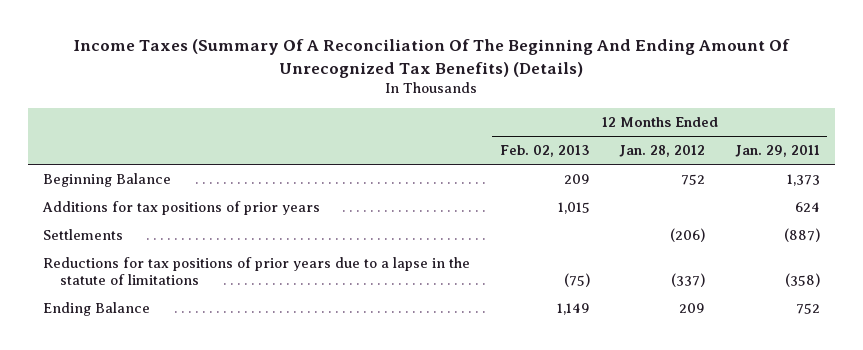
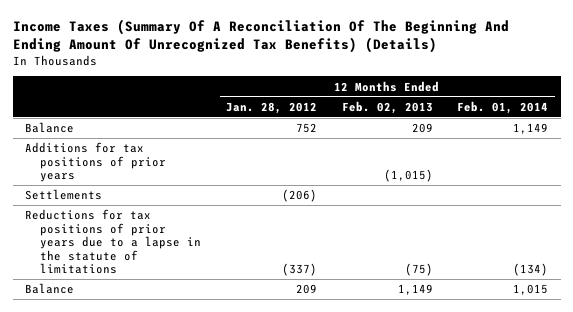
- | 12 Months Ended Feb. 02, 2013 | 12 Months Ended Jan. 28, 2012 | 12 Months Ended Jan. 29, 2011
+ | 12 Months Ended Jan. 28, 2012 | 12 Months Ended Feb. 02, 2013 | 12 Months Ended Feb. 01, 2014
- Beginning Balance | 209 | 752 | 1,373
- Additions for tax positions of prior years | 1,015 | | 624
+ Balance | 752 | 209 | 1,149
+ Additions for tax positions of prior years | | (1,015) |
- Ending Balance | 1,149 | 209 | 752
+ Balance | 209 | 1,149 | 1,015

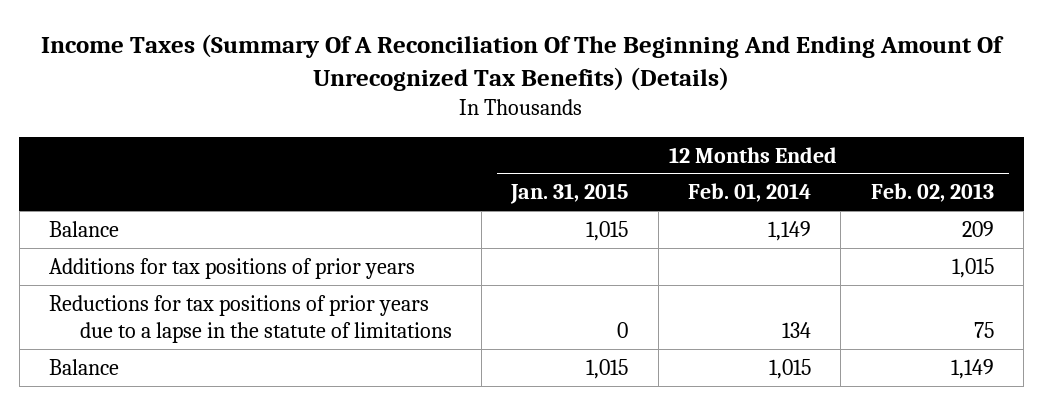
- | 12 Months Ended Jan. 28, 2012 | 12 Months Ended Feb. 02, 2013 | 12 Months Ended Feb. 01, 2014
+ | 12 Months Ended Jan. 31, 2015 | 12 Months Ended Feb. 01, 2014 | 12 Months Ended Feb. 02, 2013
- Additions for tax positions of prior years | | (1,015) |
- Settlements | (206) | |
- Reductions for tax positions of prior years due to a lapse in the statute of limitations | (337) | (75) | (134)
+ Additions for tax positions of prior years | | | 1,015
+ Reductions for tax positions of prior years due to a lapse in the statute of limitations | 0 | 134 | 75

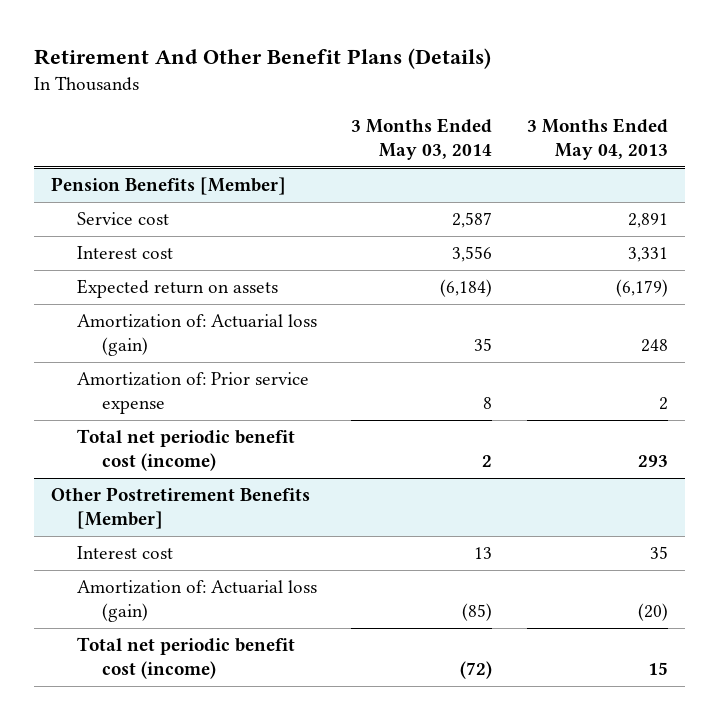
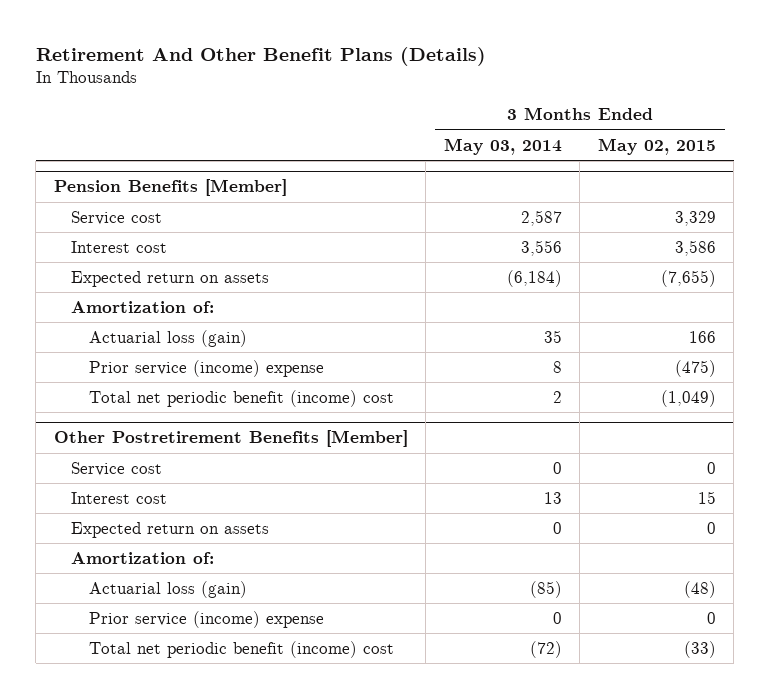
- | 3 Months Ended May 03, 2014 | 3 Months Ended May 04, 2013
+ | 3 Months Ended May 03, 2014 | 3 Months Ended May 02, 2015
@ Pension Benefits [Member]
- Amortization of: Actuarial loss (gain) | 35 | 248
- Amortization of: Prior service expense | 8 | 2
- Total net periodic benefit cost (income) | 2 | 293
+ Amortization of:
+ Actuarial loss (gain) | 35 | 166
+ Prior service (income) expense | 8 | (475)
+ Total net periodic benefit (income) cost | 2 | (1,049)
@ Other Postretirement Benefits [Member]
+ Service cost | 0 | 0
- Amortization of: Actuarial loss (gain) | (85) | (20)
- Total net periodic benefit cost (income) | (72) | 15
+ Expected return on assets | 0 | 0
+ Amortization of:
+ Actuarial loss (gain) | (85) | (48)
+ Prior service (income) expense | 0 | 0
+ Total net periodic benefit (income) cost | (72) | (33)

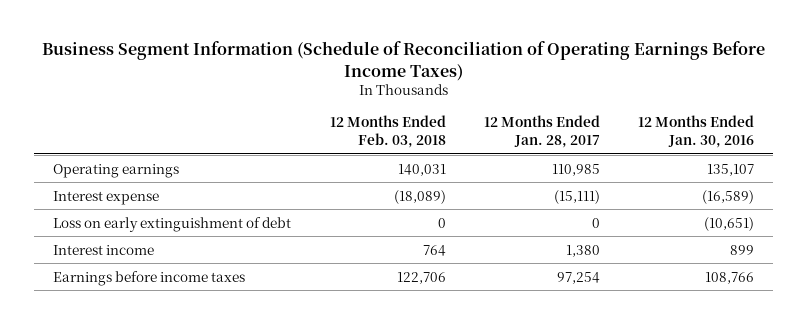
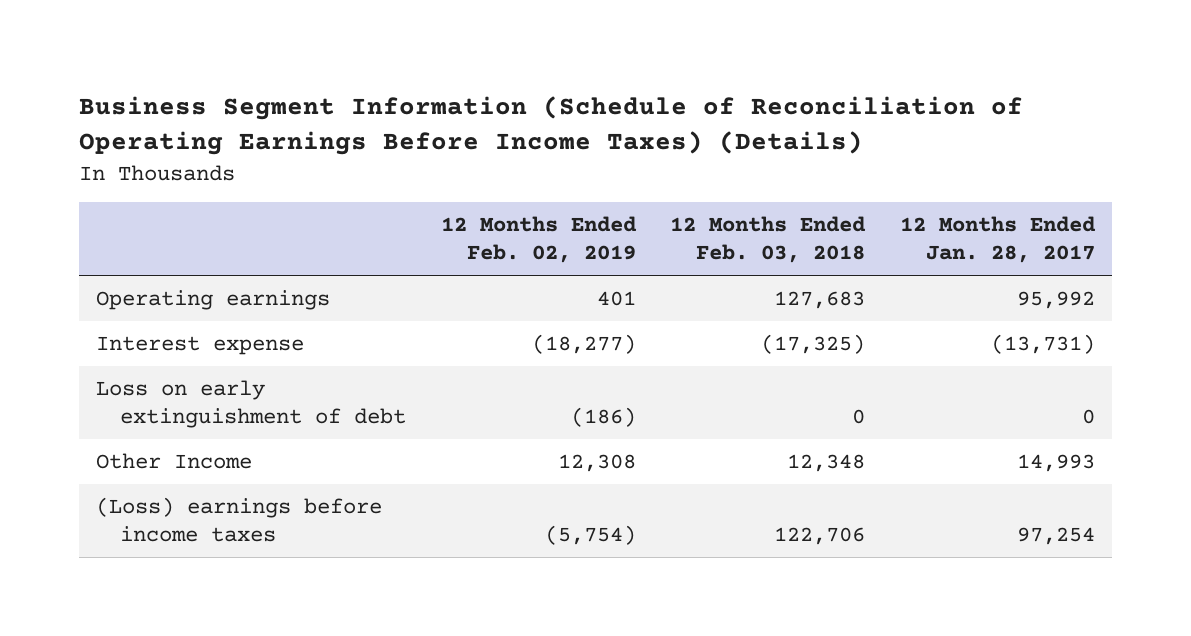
- Business Segment Information (Schedule of Reconciliation of Operating Earnings Before Income Taxes)
+ Business Segment Information (Schedule of Reconciliation of Operating Earnings Before Income Taxes) (Details)
- | 12 Months Ended Feb. 03, 2018 | 12 Months Ended Jan. 28, 2017 | 12 Months Ended Jan. 30, 2016
+ | 12 Months Ended Feb. 02, 2019 | 12 Months Ended Feb. 03, 2018 | 12 Months Ended Jan. 28, 2017
- Operating earnings | 140,031 | 110,985 | 135,107
- Interest expense | (18,089) | (15,111) | (16,589)
+ Operating earnings | 401 | 127,683 | 95,992
+ Interest expense | (18,277) | (17,325) | (13,731)
- Interest income | 764 | 1,380 | 899
- Earnings before income taxes | 122,706 | 97,254 | 108,766
+ Other Income | 12,308 | 12,348 | 14,993
+ (Loss) earnings before income taxes | (5,754) | 122,706 | 97,254

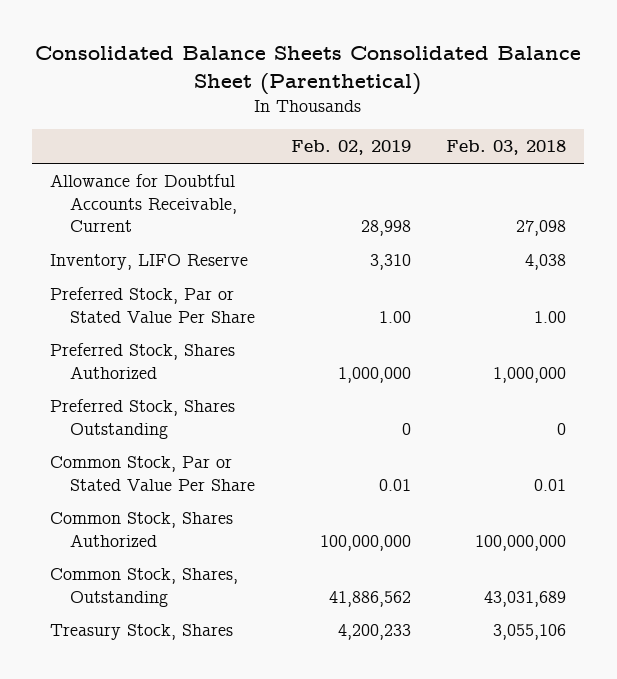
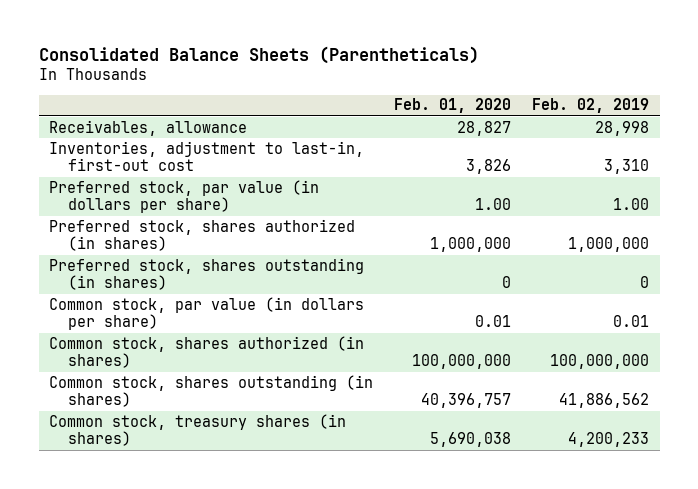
- Consolidated Balance Sheets Consolidated Balance Sheet (Parenthetical)
+ Consolidated Balance Sheets (Parentheticals)
- | Feb. 02, 2019 | Feb. 03, 2018
+ | Feb. 01, 2020 | Feb. 02, 2019
- Allowance for Doubtful Accounts Receivable, Current | 28,998 | 27,098
- Inventory, LIFO Reserve | 3,310 | 4,038
- Preferred Stock, Par or Stated Value Per Share | 1.00 | 1.00
- Preferred Stock, Shares Authorized | 1,000,000 | 1,000,000
- Preferred Stock, Shares Outstanding | 0 | 0
- Common Stock, Par or Stated Value Per Share | 0.01 | 0.01
- Common Stock, Shares Authorized | 100,000,000 | 100,000,000
- Common Stock, Shares, Outstanding | 41,886,562 | 43,031,689
- Treasury Stock, Shares | 4,200,233 | 3,055,106
+ Receivables, allowance | 28,827 | 28,998
+ Inventories, adjustment to last-in, first-out cost | 3,826 | 3,310
+ Preferred stock, par value (in dollars per share) | 1.00 | 1.00
+ Preferred stock, shares authorized (in shares) | 1,000,000 | 1,000,000
+ Preferred stock, shares outstanding (in shares) | 0 | 0
+ Common stock, par value (in dollars per share) | 0.01 | 0.01
+ Common stock, shares authorized (in shares) | 100,000,000 | 100,000,000
+ Common stock, shares outstanding (in shares) | 40,396,757 | 41,886,562
+ Common stock, treasury shares (in shares) | 5,690,038 | 4,200,233

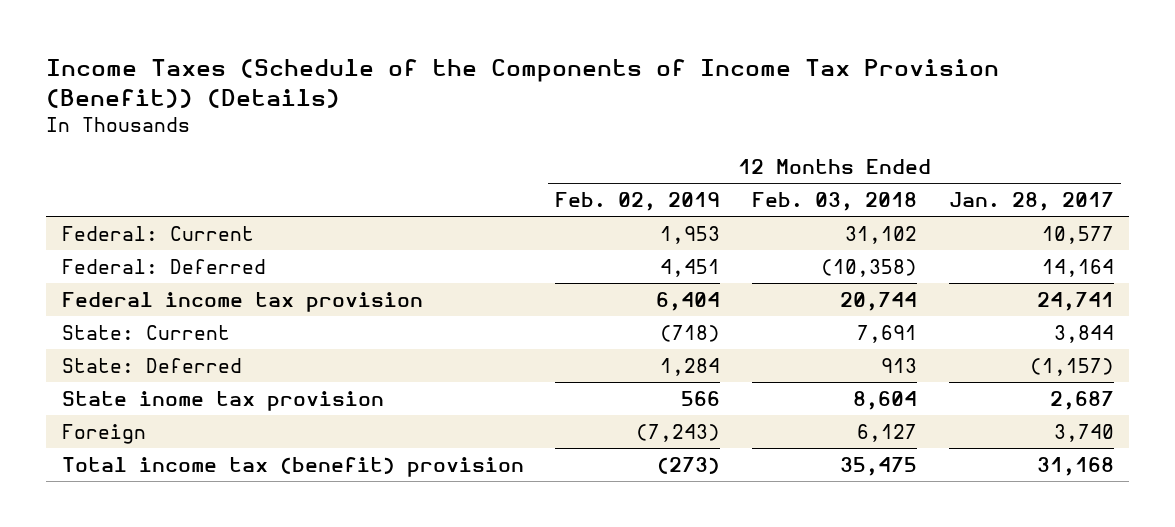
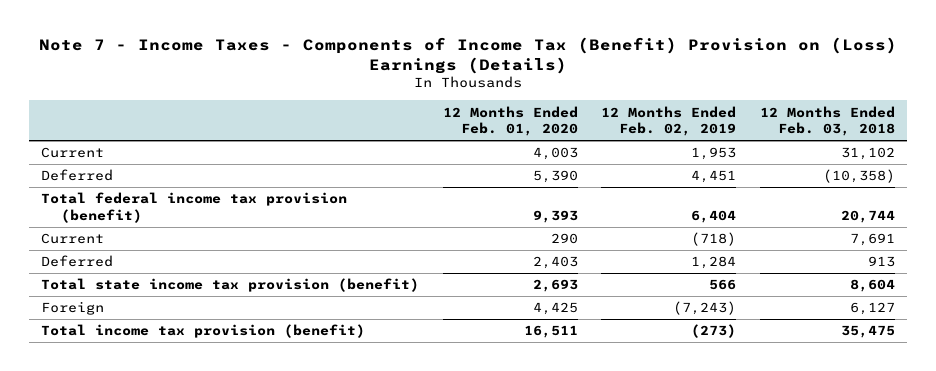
- Income Taxes (Schedule of the Components of Income Tax Provision (Benefit)) (Details)
+ Note 7 - Income Taxes - Components of Income Tax (Benefit) Provision on (Loss) Earnings (Details)
- | 12 Months Ended Feb. 02, 2019 | 12 Months Ended Feb. 03, 2018 | 12 Months Ended Jan. 28, 2017
+ | 12 Months Ended Feb. 01, 2020 | 12 Months Ended Feb. 02, 2019 | 12 Months Ended Feb. 03, 2018
- Federal: Current | 1,953 | 31,102 | 10,577
- Federal: Deferred | 4,451 | (10,358) | 14,164
- Federal income tax provision | 6,404 | 20,744 | 24,741
- State: Current | (718) | 7,691 | 3,844
- State: Deferred | 1,284 | 913 | (1,157)
- State inome tax provision | 566 | 8,604 | 2,687
+ Current | 4,003 | 1,953 | 31,102
+ Deferred | 5,390 | 4,451 | (10,358)
+ Total federal income tax provision (benefit) | 9,393 | 6,404 | 20,744
+ Current | 290 | (718) | 7,691
+ Deferred | 2,403 | 1,284 | 913
+ Total state income tax provision (benefit) | 2,693 | 566 | 8,604
- Total income tax (benefit) provision | (273) | 35,475 | 31,168
+ Total income tax provision (benefit) | 16,511 | (273) | 35,475

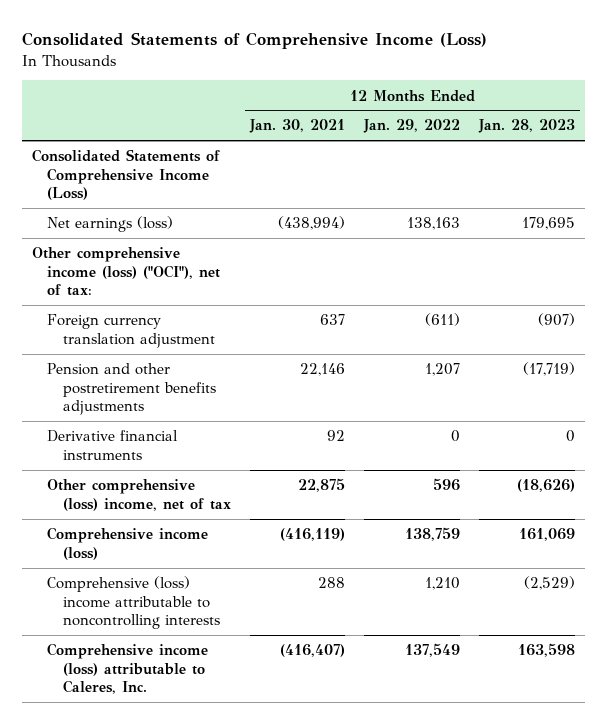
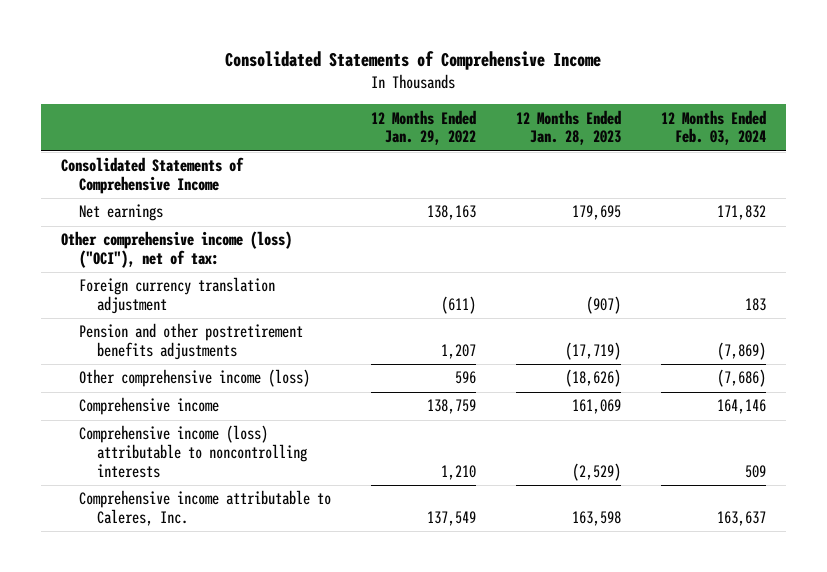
- Consolidated Statements of Comprehensive Income (Loss)
+ Consolidated Statements of Comprehensive Income
- | 12 Months Ended Jan. 30, 2021 | 12 Months Ended Jan. 29, 2022 | 12 Months Ended Jan. 28, 2023
+ | 12 Months Ended Jan. 29, 2022 | 12 Months Ended Jan. 28, 2023 | 12 Months Ended Feb. 03, 2024
- Consolidated Statements of Comprehensive Income (Loss)
- Net earnings (loss) | (438,994) | 138,163 | 179,695
+ Consolidated Statements of Comprehensive Income
+ Net earnings | 138,163 | 179,695 | 171,832
- Derivative financial instruments | 92 | 0 | 0
- Other comprehensive (loss) income, net of tax | 22,875 | 596 | (18,626)
- Comprehensive income (loss) | (416,119) | 138,759 | 161,069
- Comprehensive (loss) income attributable to noncontrolling interests | 288 | 1,210 | (2,529)
- Comprehensive income (loss) attributable to Caleres, Inc. | (416,407) | 137,549 | 163,598
+ Other comprehensive income (loss) | 596 | (18,626) | (7,686)
+ Comprehensive income | 138,759 | 161,069 | 164,146
+ Comprehensive income (loss) attributable to noncontrolling interests | 1,210 | (2,529) | 509
+ Comprehensive income attributable to Caleres, Inc. | 137,549 | 163,598 | 163,637

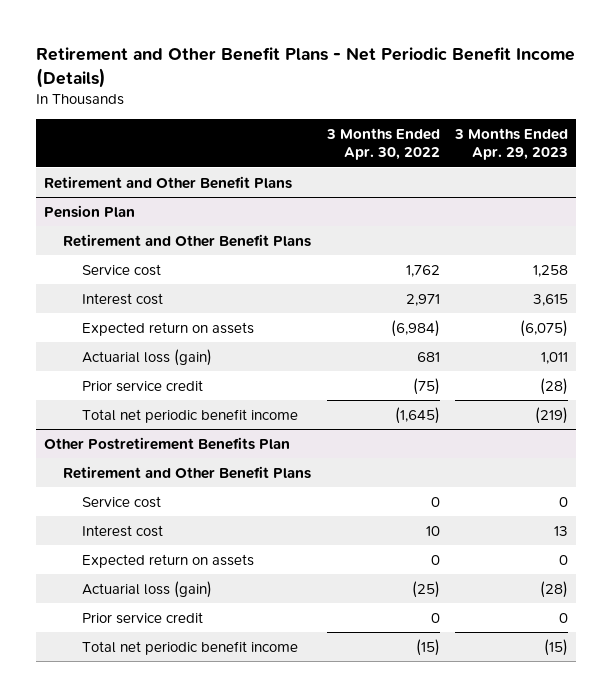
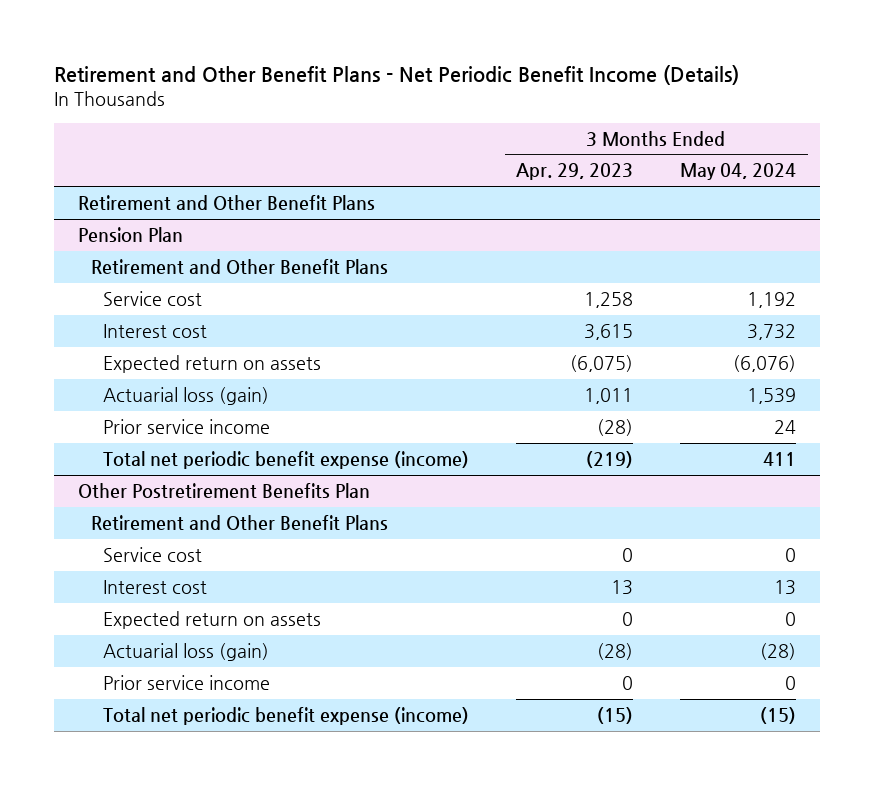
- | 3 Months Ended Apr. 30, 2022 | 3 Months Ended Apr. 29, 2023
+ | 3 Months Ended Apr. 29, 2023 | 3 Months Ended May 04, 2024
@ Pension Plan
- Prior service credit | (75) | (28)
- Total net periodic benefit income | (1,645) | (219)
+ Prior service income | (28) | 24
+ Total net periodic benefit expense (income) | (219) | 411
@ Other Postretirement Benefits Plan
- Prior service credit | 0 | 0
- Total net periodic benefit income | (15) | (15)
+ Prior service income | 0 | 0
+ Total net periodic benefit expense (income) | (15) | (15)

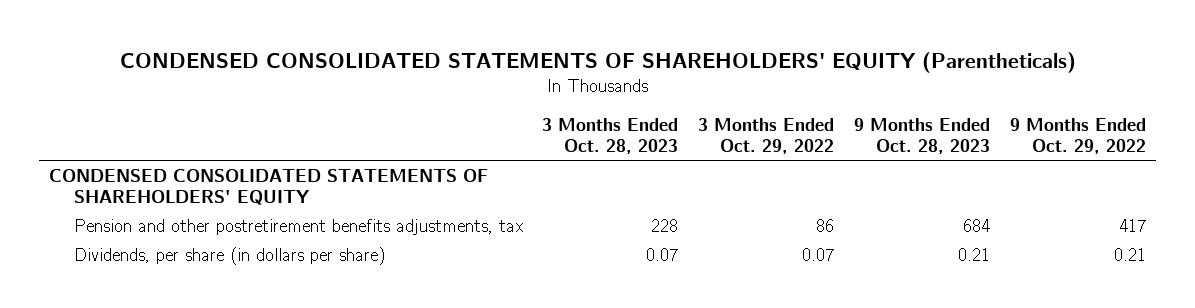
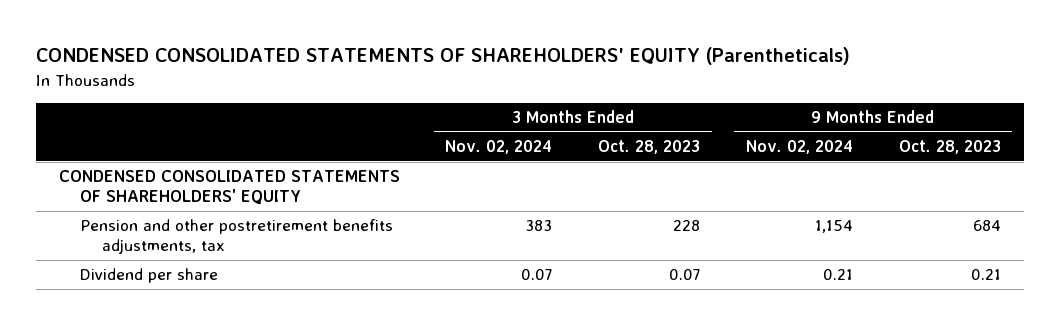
- | 3 Months Ended Oct. 28, 2023 | 3 Months Ended Oct. 29, 2022 | 9 Months Ended Oct. 28, 2023 | 9 Months Ended Oct. 29, 2022
+ | 3 Months Ended Nov. 02, 2024 | 3 Months Ended Oct. 28, 2023 | 9 Months Ended Nov. 02, 2024 | 9 Months Ended Oct. 28, 2023
- Dividends, per share (in dollars per share) | 0.07 | 0.07 | 0.21 | 0.21
+ Dividend per share | 0.07 | 0.07 | 0.21 | 0.21

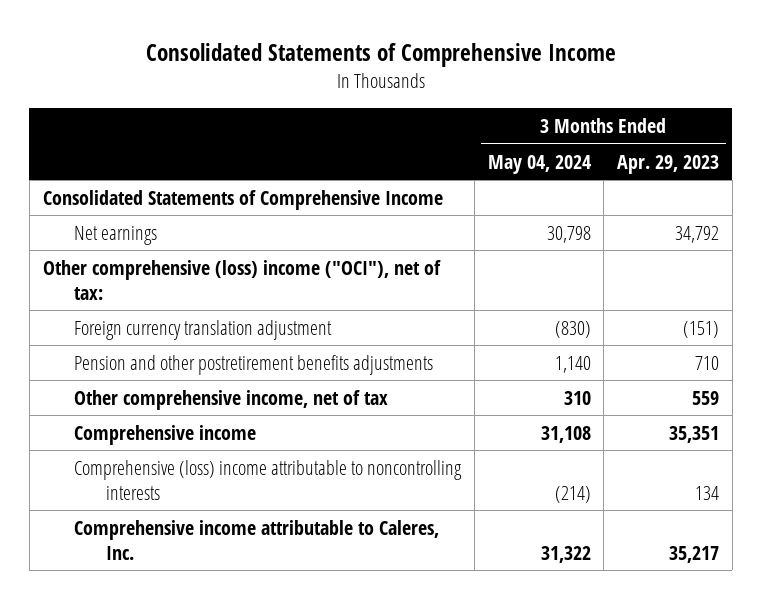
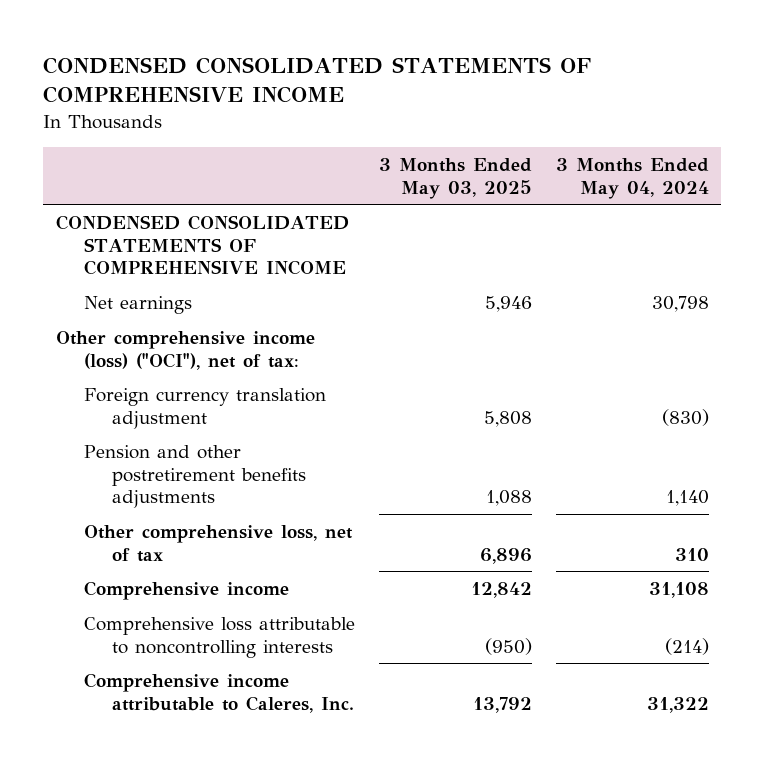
- Consolidated Statements of Comprehensive Income
+ CONDENSED CONSOLIDATED STATEMENTS OF COMPREHENSIVE INCOME
- | 3 Months Ended May 04, 2024 | 3 Months Ended Apr. 29, 2023
+ | 3 Months Ended May 03, 2025 | 3 Months Ended May 04, 2024
- Consolidated Statements of Comprehensive Income
+ CONDENSED CONSOLIDATED STATEMENTS OF COMPREHENSIVE INCOME
- Other comprehensive (loss) income ("OCI"), net of tax:
+ Other comprehensive income (loss) ("OCI"), net of tax:
- Other comprehensive income, net of tax | 310 | 559
+ Other comprehensive loss, net of tax | 6,896 | 310
- Comprehensive (loss) income attributable to noncontrolling interests | (214) | 134
+ Comprehensive loss attributable to noncontrolling interests | (950) | (214)

